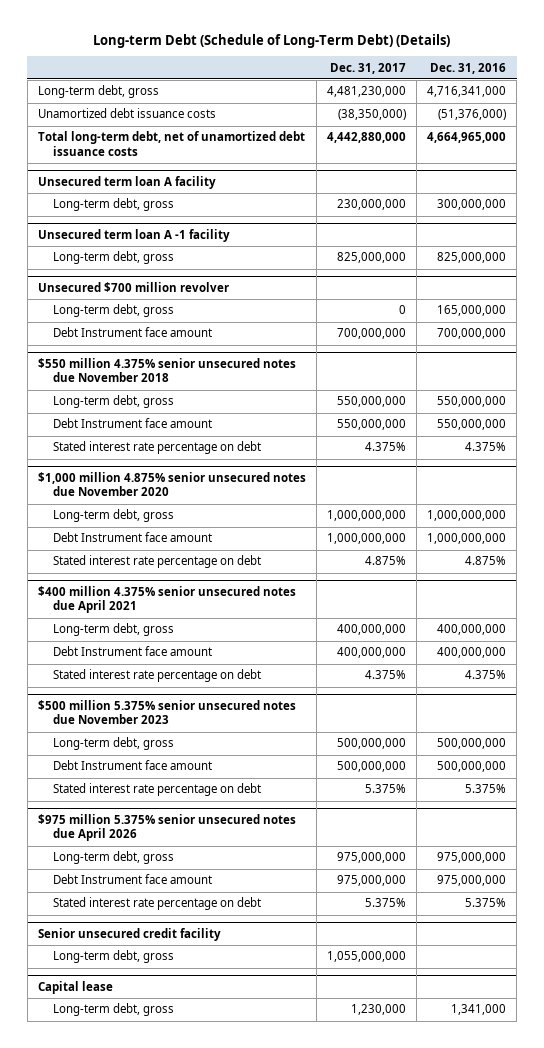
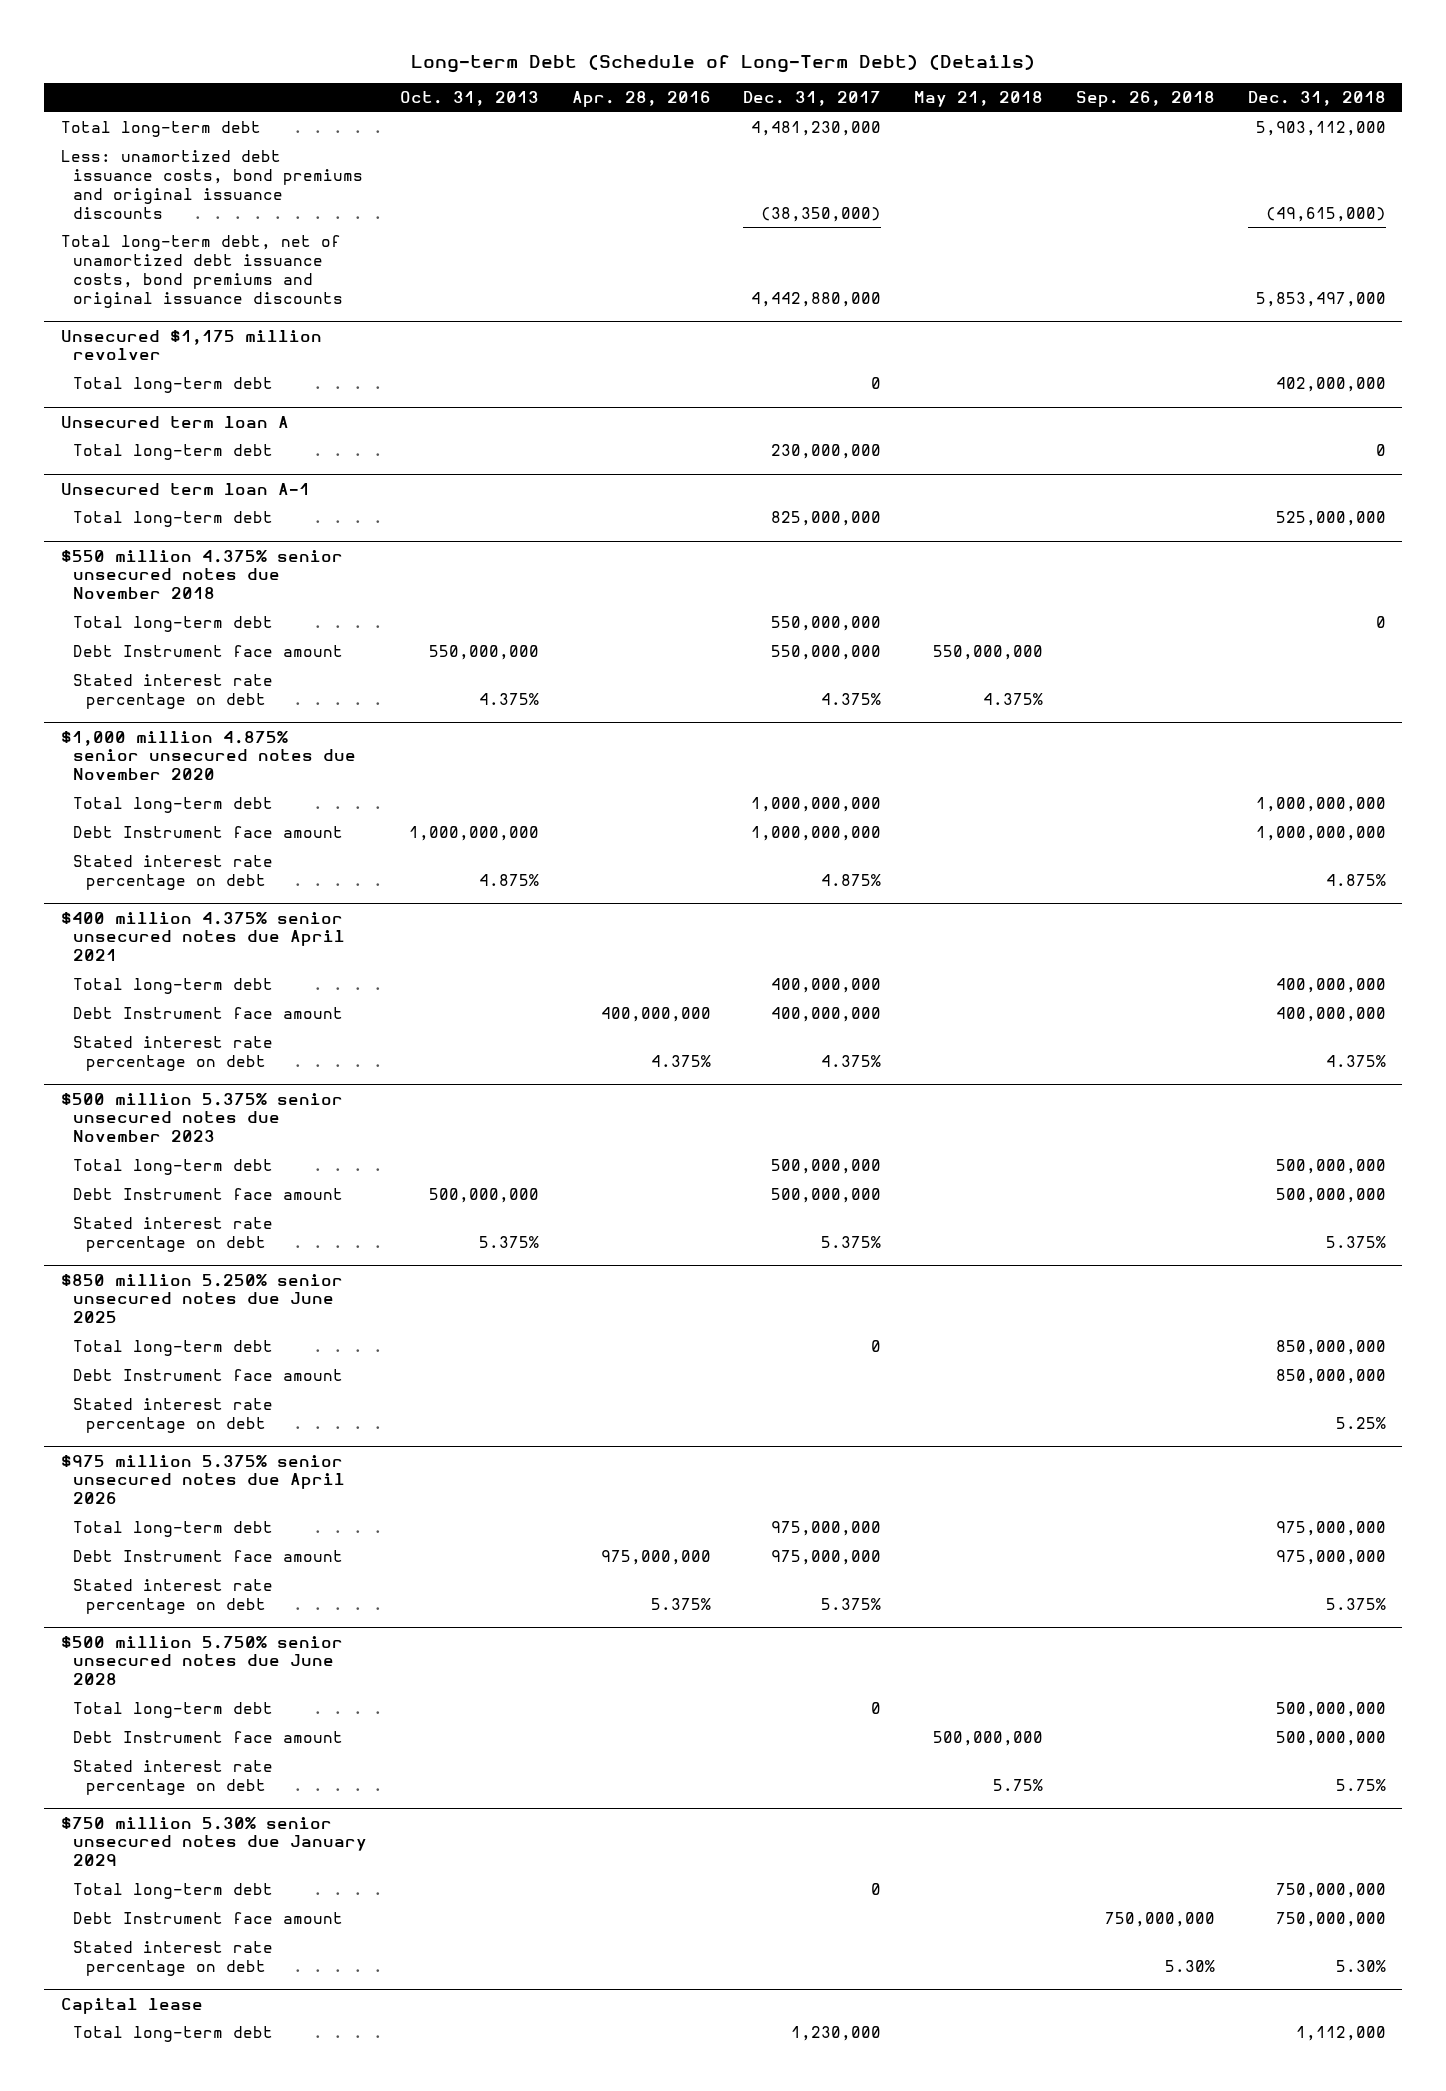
- | Dec. 31, 2017 | Dec. 31, 2016
+ | Oct. 31, 2013 | Apr. 28, 2016 | Dec. 31, 2017 | May 21, 2018 | Sep. 26, 2018 | Dec. 31, 2018
- Long-term debt, gross | 4,481,230,000 | 4,716,341,000
- Unamortized debt issuance costs | (38,350,000) | (51,376,000)
- Total long-term debt, net of unamortized debt issuance costs | 4,442,880,000 | 4,664,965,000
- Unsecured term loan A facility
- Long-term debt, gross | 230,000,000 | 300,000,000
- Unsecured term loan A -1 facility
- Long-term debt, gross | 825,000,000 | 825,000,000
- Unsecured $700 million revolver
- Long-term debt, gross | 0 | 165,000,000
- Debt Instrument face amount | 700,000,000 | 700,000,000
+ Total long-term debt | | | 4,481,230,000 | | | 5,903,112,000
+ Less: unamortized debt issuance costs, bond premiums and original issuance discounts | | | (38,350,000) | | | (49,615,000)
+ Total long-term debt, net of unamortized debt issuance costs, bond premiums and original issuance discounts | | | 4,442,880,000 | | | 5,853,497,000
+ Unsecured $1,175 million revolver
+ Total long-term debt | | | 0 | | | 402,000,000
+ Unsecured term loan A
+ Total long-term debt | | | 230,000,000 | | | 0
+ Unsecured term loan A-1
+ Total long-term debt | | | 825,000,000 | | | 525,000,000
@ $550 million 4.375% senior unsecured notes due November 2018
- Long-term debt, gross | 550,000,000 | 550,000,000
+ Total long-term debt | | | 550,000,000 | | | 0
@ $1,000 million 4.875% senior unsecured notes due November 2020
- Long-term debt, gross | 1,000,000,000 | 1,000,000,000
+ Total long-term debt | | | 1,000,000,000 | | | 1,000,000,000
@ $400 million 4.375% senior unsecured notes due April 2021
- Long-term debt, gross | 400,000,000 | 400,000,000
+ Total long-term debt | | | 400,000,000 | | | 400,000,000
@ $500 million 5.375% senior unsecured notes due November 2023
- Long-term debt, gross | 500,000,000 | 500,000,000
+ Total long-term debt | | | 500,000,000 | | | 500,000,000
+ $850 million 5.250% senior unsecured notes due June 2025
+ Total long-term debt | | | 0 | | | 850,000,000
+ Debt Instrument face amount | | | | | | 850,000,000
+ Stated interest rate percentage on debt | | | | | | 5.25%
@ $975 million 5.375% senior unsecured notes due April 2026
- Long-term debt, gross | 975,000,000 | 975,000,000
+ Total long-term debt | | | 975,000,000 | | | 975,000,000
- Senior unsecured credit facility
- Long-term debt, gross | 1,055,000,000 |
+ $500 million 5.750% senior unsecured notes due June 2028
+ Total long-term debt | | | 0 | | | 500,000,000
+ Debt Instrument face amount | | | | 500,000,000 | | 500,000,000
+ Stated interest rate percentage on debt | | | | 5.75% | | 5.75%
+ $750 million 5.30% senior unsecured notes due January 2029
+ Total long-term debt | | | 0 | | | 750,000,000
+ Debt Instrument face amount | | | | | 750,000,000 | 750,000,000
+ Stated interest rate percentage on debt | | | | | 5.30% | 5.30%
@ Capital lease
- Long-term debt, gross | 1,230,000 | 1,341,000
+ Total long-term debt | | | 1,230,000 | | | 1,112,000

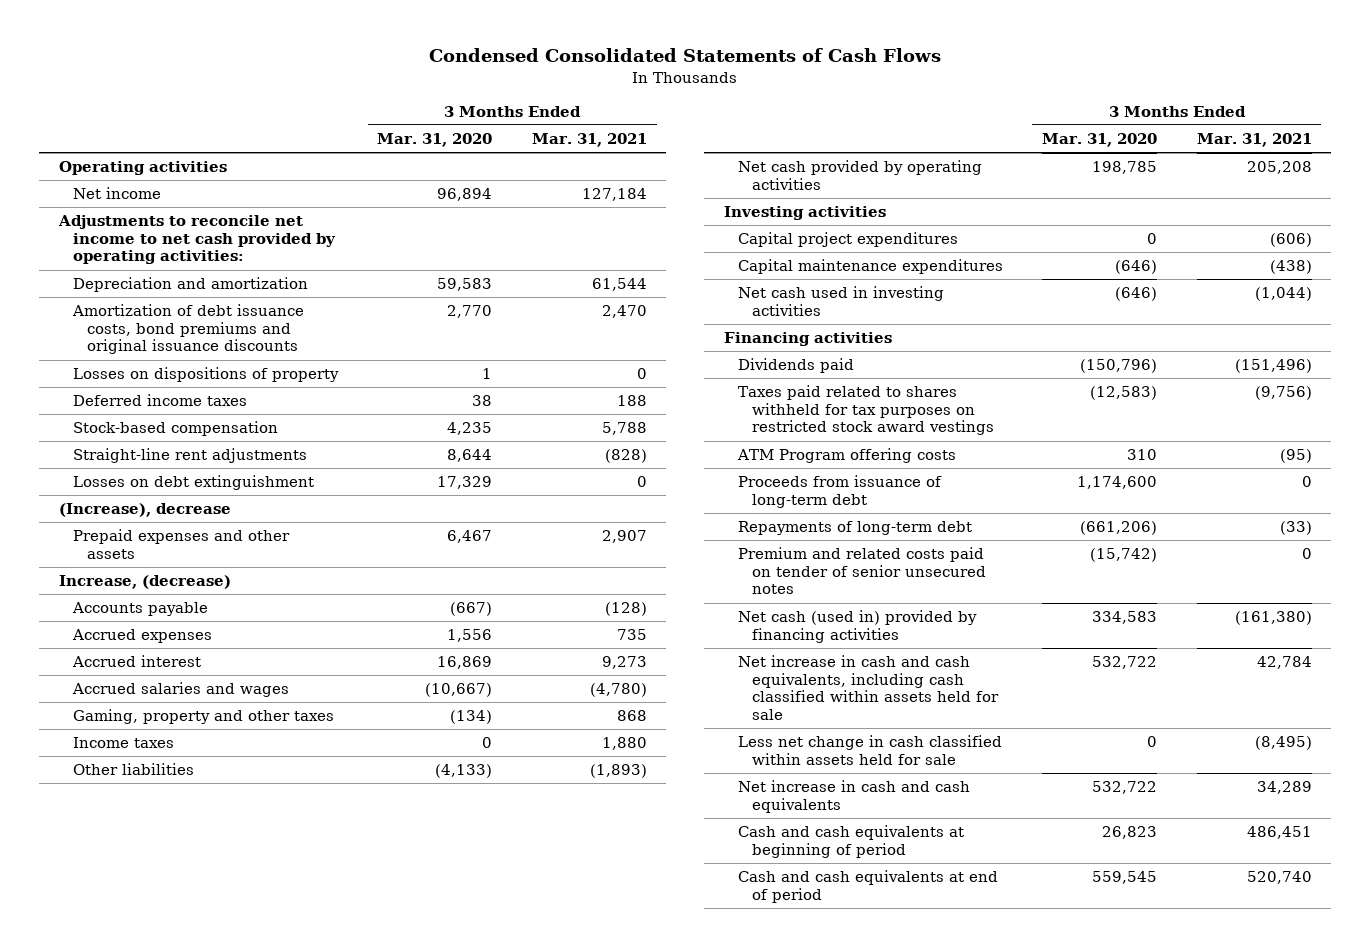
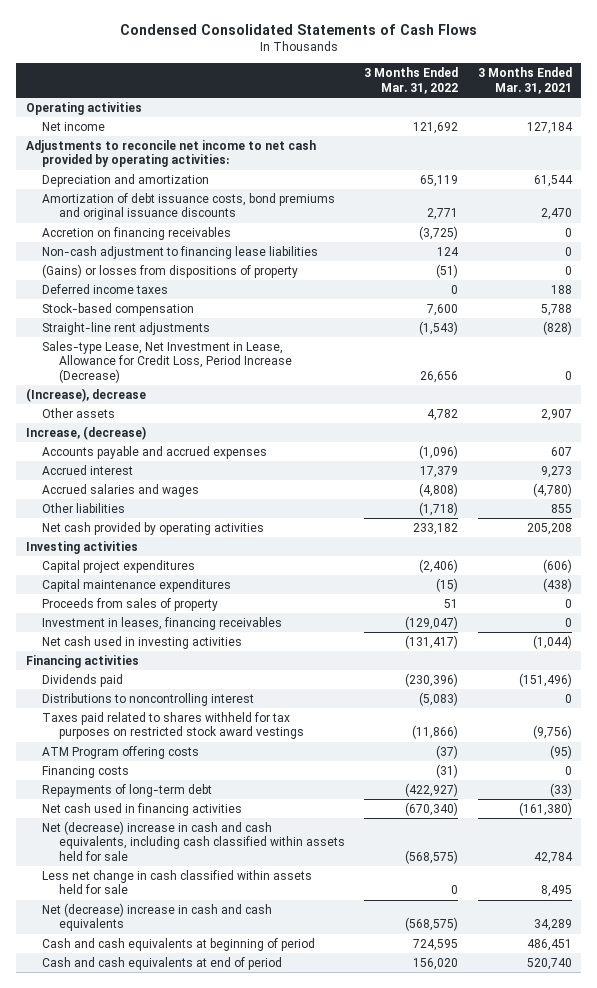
- | 3 Months Ended Mar. 31, 2020 | 3 Months Ended Mar. 31, 2021
+ | 3 Months Ended Mar. 31, 2022 | 3 Months Ended Mar. 31, 2021
- Losses on dispositions of property | 1 | 0
+ Accretion on financing receivables | (3,725) | 0
+ Non-cash adjustment to financing lease liabilities | 124 | 0
+ (Gains) or losses from dispositions of property | (51) | 0
- Losses on debt extinguishment | 17,329 | 0
+ Sales-type Lease, Net Investment in Lease, Allowance for Credit Loss, Period Increase (Decrease) | 26,656 | 0
- Prepaid expenses and other assets | 6,467 | 2,907
+ Other assets | 4,782 | 2,907
- Accounts payable | (667) | (128)
- Accrued expenses | 1,556 | 735
+ Accounts payable and accrued expenses | (1,096) | 607
- Gaming, property and other taxes | (134) | 868
- Income taxes | 0 | 1,880
- Other liabilities | (4,133) | (1,893)
+ Other liabilities | (1,718) | 855
+ Proceeds from sales of property | 51 | 0
+ Investment in leases, financing receivables | (129,047) | 0
+ Distributions to noncontrolling interest | (5,083) | 0
- Proceeds from issuance of long-term debt | 1,174,600 | 0
+ Financing costs | (31) | 0
- Premium and related costs paid on tender of senior unsecured notes | (15,742) | 0
- Net cash (used in) provided by financing activities | 334,583 | (161,380)
- Net increase in cash and cash equivalents, including cash classified within assets held for sale | 532,722 | 42,784
- Less net change in cash classified within assets held for sale | 0 | (8,495)
- Net increase in cash and cash equivalents | 532,722 | 34,289
+ Net cash used in financing activities | (670,340) | (161,380)
+ Net (decrease) increase in cash and cash equivalents, including cash classified within assets held for sale | (568,575) | 42,784
+ Less net change in cash classified within assets held for sale | 0 | 8,495
+ Net (decrease) increase in cash and cash equivalents | (568,575) | 34,289

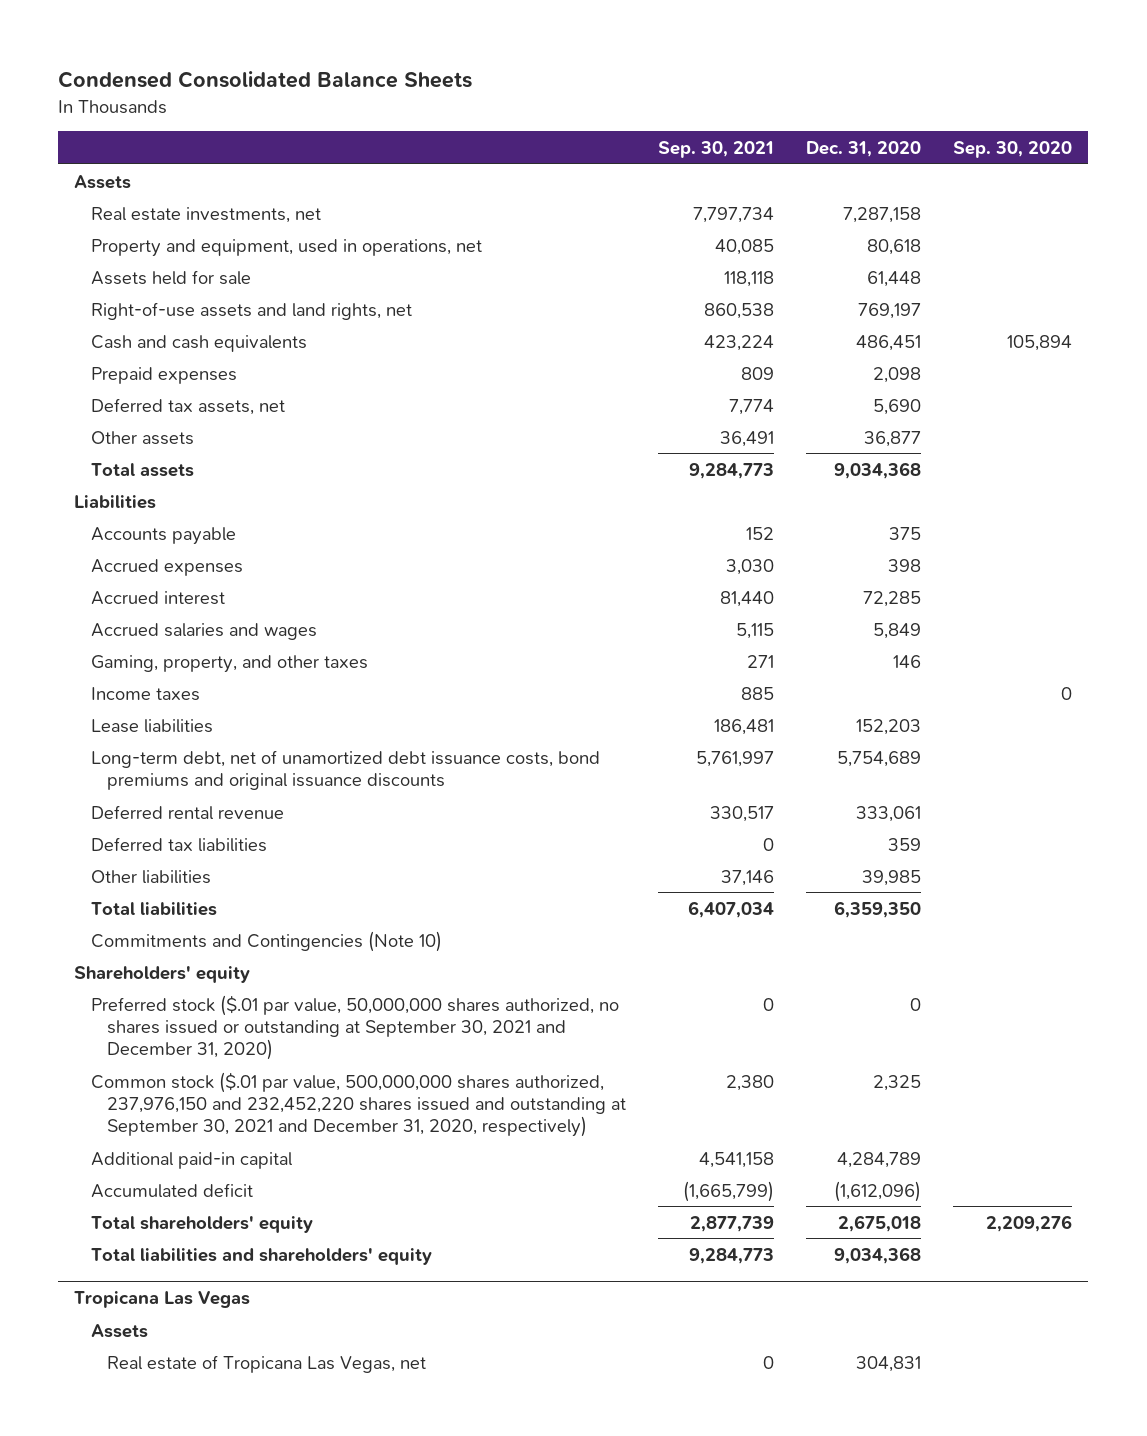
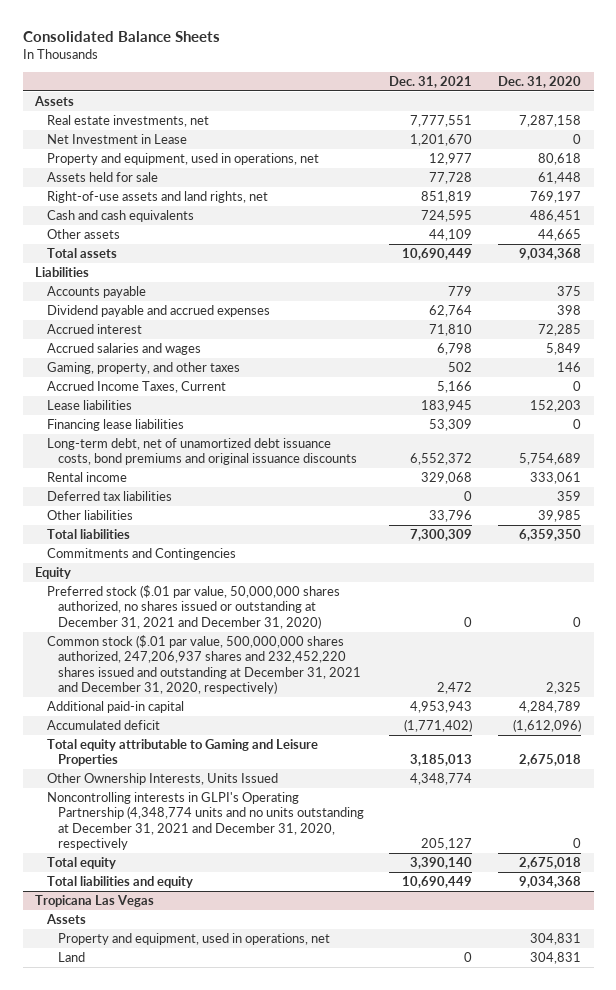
- Condensed Consolidated Balance Sheets
+ Consolidated Balance Sheets
- | Sep. 30, 2021 | Dec. 31, 2020 | Sep. 30, 2020
+ | Dec. 31, 2021 | Dec. 31, 2020
+ Net Investment in Lease | 1,201,670 | 0
- Prepaid expenses | 809 | 2,098 |
- Deferred tax assets, net | 7,774 | 5,690 |
- Other assets | 36,491 | 36,877 |
+ Other assets | 44,109 | 44,665
- Accrued expenses | 3,030 | 398 |
+ Dividend payable and accrued expenses | 62,764 | 398
- Income taxes | 885 | | 0
+ Accrued Income Taxes, Current | 5,166 | 0
+ Financing lease liabilities | 53,309 | 0
- Deferred rental revenue | 330,517 | 333,061 |
+ Rental income | 329,068 | 333,061
- Commitments and Contingencies (Note 10)
- Shareholders' equity
- Preferred stock ($.01 par value, 50,000,000 shares authorized, no shares issued or outstanding at September 30, 2021 and December 31, 2020) | 0 | 0 |
- Common stock ($.01 par value, 500,000,000 shares authorized, 237,976,150 and 232,452,220 shares issued and outstanding at September 30, 2021 and December 31, 2020, respectively) | 2,380 | 2,325 |
+ Commitments and Contingencies
+ Equity
+ Preferred stock ($.01 par value, 50,000,000 shares authorized, no shares issued or outstanding at December 31, 2021 and December 31, 2020) | 0 | 0
+ Common stock ($.01 par value, 500,000,000 shares authorized, 247,206,937 shares and 232,452,220 shares issued and outstanding at December 31, 2021 and December 31, 2020, respectively) | 2,472 | 2,325
- Total shareholders' equity | 2,877,739 | 2,675,018 | 2,209,276
- Total liabilities and shareholders' equity | 9,284,773 | 9,034,368 |
+ Total equity attributable to Gaming and Leisure Properties | 3,185,013 | 2,675,018
+ Other Ownership Interests, Units Issued | 4,348,774 |
+ Noncontrolling interests in GLPI's Operating Partnership (4,348,774 units and no units outstanding at December 31, 2021 and December 31, 2020, respectively | 205,127 | 0
+ Total equity | 3,390,140 | 2,675,018
+ Total liabilities and equity | 10,690,449 | 9,034,368
@ Tropicana Las Vegas
- Real estate of Tropicana Las Vegas, net | 0 | 304,831 |
+ Property and equipment, used in operations, net | | 304,831
+ Land | 0 | 304,831

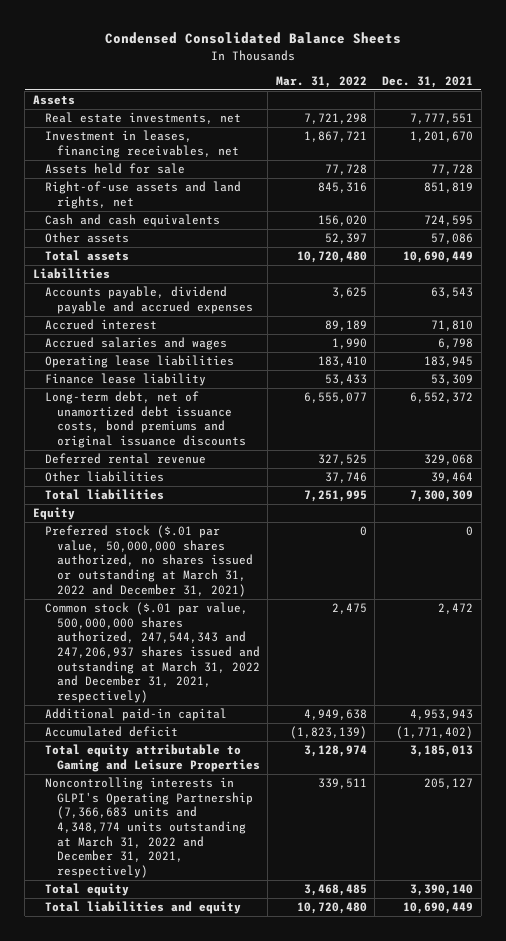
- Consolidated Balance Sheets
+ Condensed Consolidated Balance Sheets
- | Dec. 31, 2021 | Dec. 31, 2020
+ | Mar. 31, 2022 | Dec. 31, 2021
- Net Investment in Lease | 1,201,670 | 0
- Property and equipment, used in operations, net | 12,977 | 80,618
+ Investment in leases, financing receivables, net | 1,867,721 | 1,201,670
- Other assets | 44,109 | 44,665
+ Other assets | 52,397 | 57,086
- Accounts payable | 779 | 375
- Dividend payable and accrued expenses | 62,764 | 398
+ Accounts payable, dividend payable and accrued expenses | 3,625 | 63,543
- Gaming, property, and other taxes | 502 | 146
- Accrued Income Taxes, Current | 5,166 | 0
- Lease liabilities | 183,945 | 152,203
- Financing lease liabilities | 53,309 | 0
+ Operating lease liabilities | 183,410 | 183,945
+ Finance lease liability | 53,433 | 53,309
- Rental income | 329,068 | 333,061
- Deferred tax liabilities | 0 | 359
- Other liabilities | 33,796 | 39,985
+ Deferred rental revenue | 327,525 | 329,068
+ Other liabilities | 37,746 | 39,464
- Commitments and Contingencies
- Preferred stock ($.01 par value, 50,000,000 shares authorized, no shares issued or outstanding at December 31, 2021 and December 31, 2020) | 0 | 0
- Common stock ($.01 par value, 500,000,000 shares authorized, 247,206,937 shares and 232,452,220 shares issued and outstanding at December 31, 2021 and December 31, 2020, respectively) | 2,472 | 2,325
+ Preferred stock ($.01 par value, 50,000,000 shares authorized, no shares issued or outstanding at March 31, 2022 and December 31, 2021) | 0 | 0
+ Common stock ($.01 par value, 500,000,000 shares authorized, 247,544,343 and 247,206,937 shares issued and outstanding at March 31, 2022 and December 31, 2021, respectively) | 2,475 | 2,472
- Other Ownership Interests, Units Issued | 4,348,774 |
- Noncontrolling interests in GLPI's Operating Partnership (4,348,774 units and no units outstanding at December 31, 2021 and December 31, 2020, respectively | 205,127 | 0
+ Noncontrolling interests in GLPI's Operating Partnership (7,366,683 units and 4,348,774 units outstanding at March 31, 2022 and December 31, 2021, respectively) | 339,511 | 205,127
- Tropicana Las Vegas
- Assets
- Property and equipment, used in operations, net | | 304,831
- Land | 0 | 304,831

